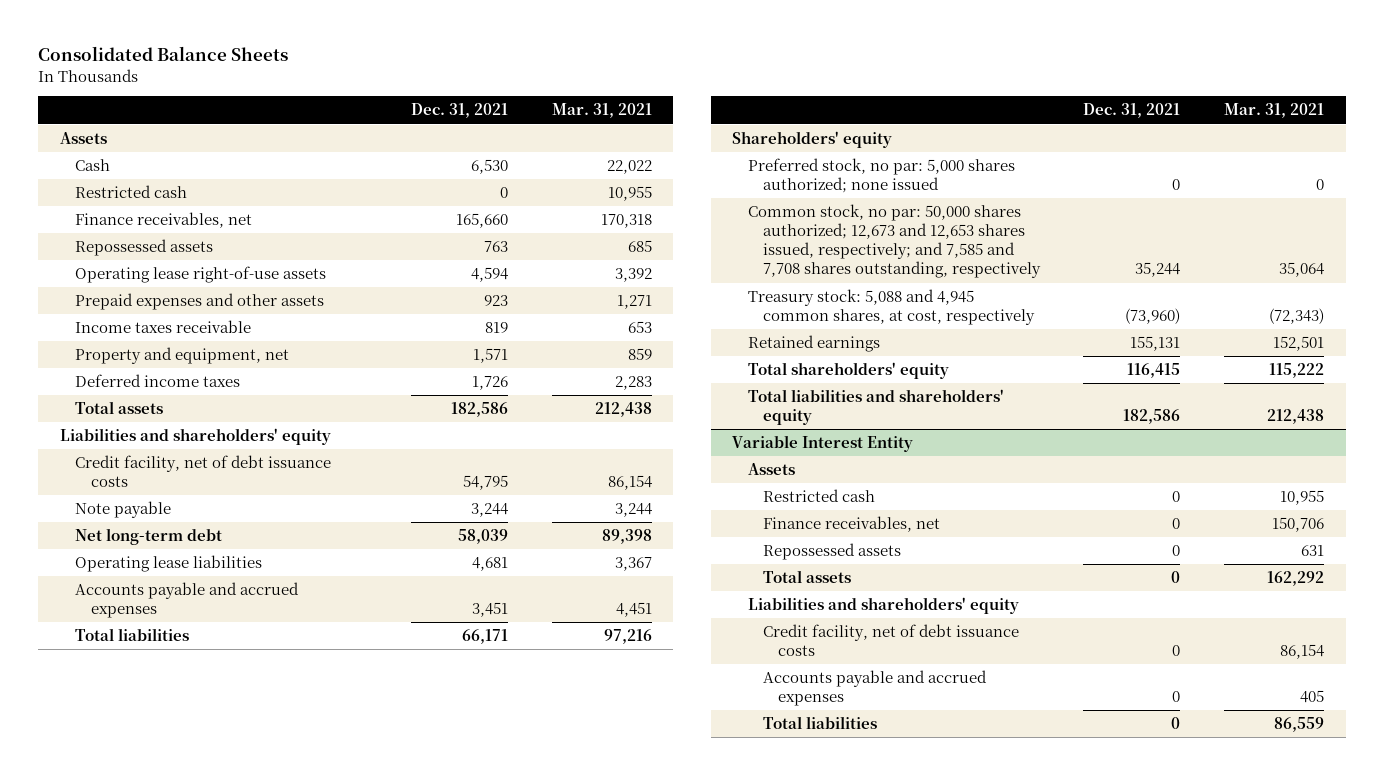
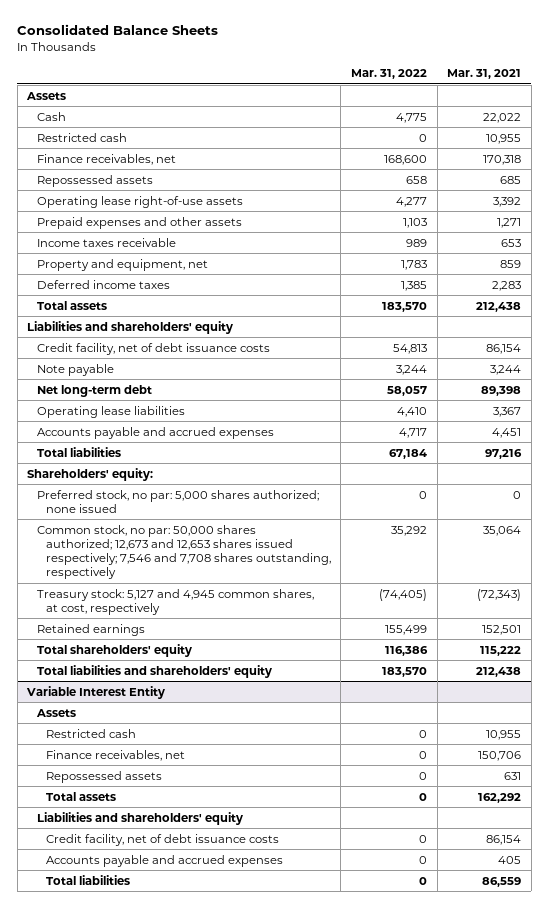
- | Dec. 31, 2021 | Mar. 31, 2021
+ | Mar. 31, 2022 | Mar. 31, 2021
- Shareholders' equity
+ Shareholders' equity:
- Common stock, no par: 50,000 shares authorized; 12,673 and 12,653 shares issued, respectively; and 7,585 and 7,708 shares outstanding, respectively | 35,244 | 35,064
- Treasury stock: 5,088 and 4,945 common shares, at cost, respectively | (73,960) | (72,343)
+ Common stock, no par: 50,000 shares authorized; 12,673 and 12,653 shares issued respectively; 7,546 and 7,708 shares outstanding, respectively | 35,292 | 35,064
+ Treasury stock: 5,127 and 4,945 common shares, at cost, respectively | (74,405) | (72,343)

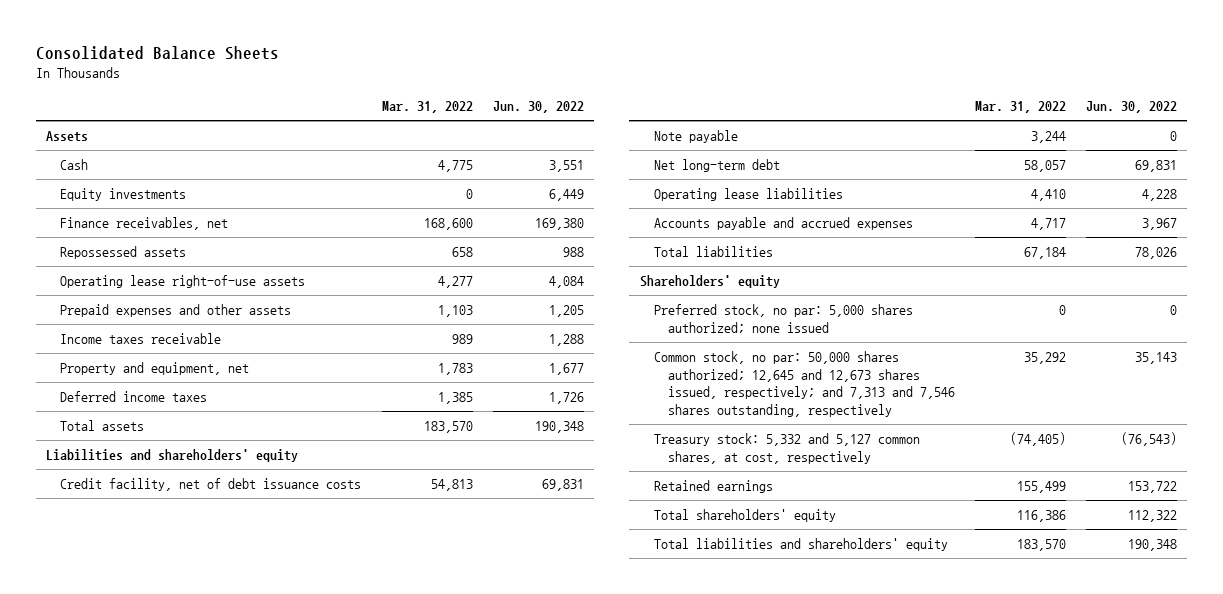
- | Mar. 31, 2022 | Mar. 31, 2021
+ | Mar. 31, 2022 | Jun. 30, 2022
- Restricted cash | 0 | 10,955
+ Equity investments | 0 | 6,449
- Shareholders' equity:
+ Shareholders' equity
- Common stock, no par: 50,000 shares authorized; 12,673 and 12,653 shares issued respectively; 7,546 and 7,708 shares outstanding, respectively | 35,292 | 35,064
- Treasury stock: 5,127 and 4,945 common shares, at cost, respectively | (74,405) | (72,343)
+ Common stock, no par: 50,000 shares authorized; 12,645 and 12,673 shares issued, respectively; and 7,313 and 7,546 shares outstanding, respectively | 35,292 | 35,143
+ Treasury stock: 5,332 and 5,127 common shares, at cost, respectively | (74,405) | (76,543)
- Variable Interest Entity
- Assets
- Restricted cash | 0 | 10,955
- Finance receivables, net | 0 | 150,706
- Repossessed assets | 0 | 631
- Total assets | 0 | 162,292
- Liabilities and shareholders' equity
- Credit facility, net of debt issuance costs | 0 | 86,154
- Accounts payable and accrued expenses | 0 | 405
- Total liabilities | 0 | 86,559

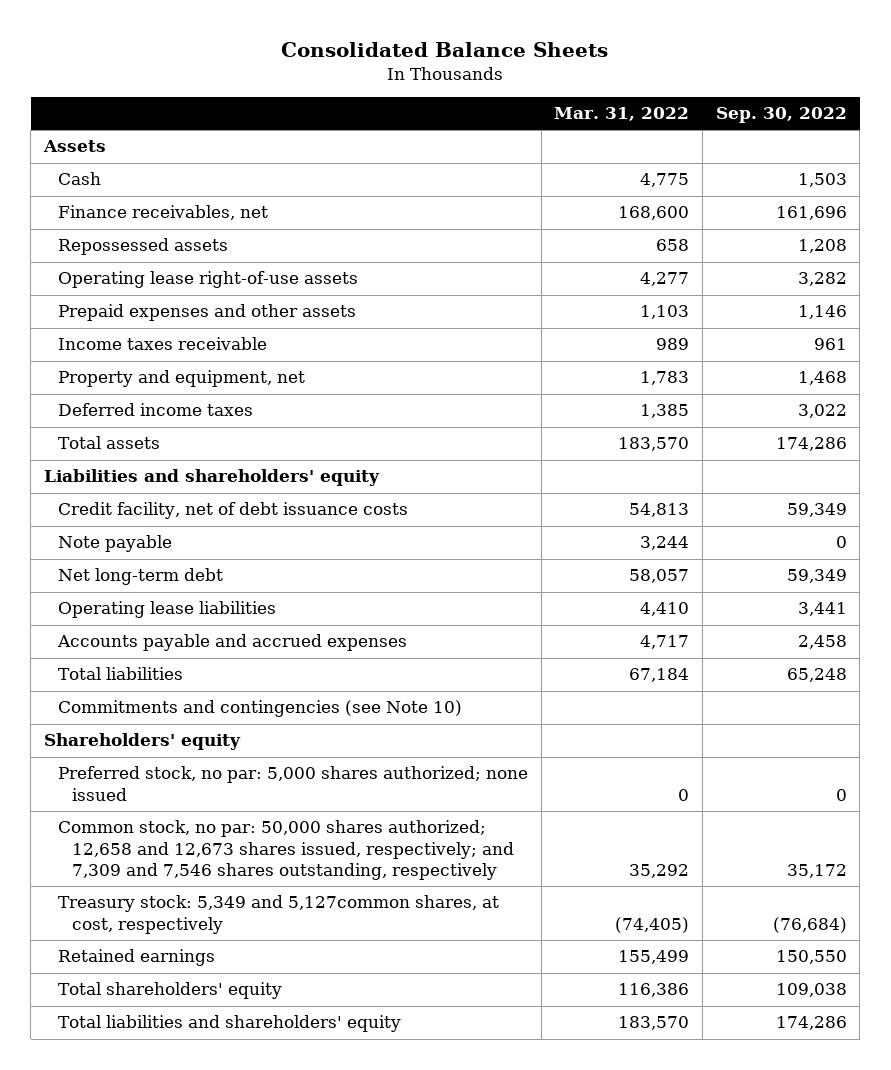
- | Mar. 31, 2022 | Jun. 30, 2022
+ | Mar. 31, 2022 | Sep. 30, 2022
- Equity investments | 0 | 6,449
+ Commitments and contingencies (see Note 10)
- Common stock, no par: 50,000 shares authorized; 12,645 and 12,673 shares issued, respectively; and 7,313 and 7,546 shares outstanding, respectively | 35,292 | 35,143
- Treasury stock: 5,332 and 5,127 common shares, at cost, respectively | (74,405) | (76,543)
+ Common stock, no par: 50,000 shares authorized; 12,658 and 12,673 shares issued, respectively; and 7,309 and 7,546 shares outstanding, respectively | 35,292 | 35,172
+ Treasury stock: 5,349 and 5,127common shares, at cost, respectively | (74,405) | (76,684)

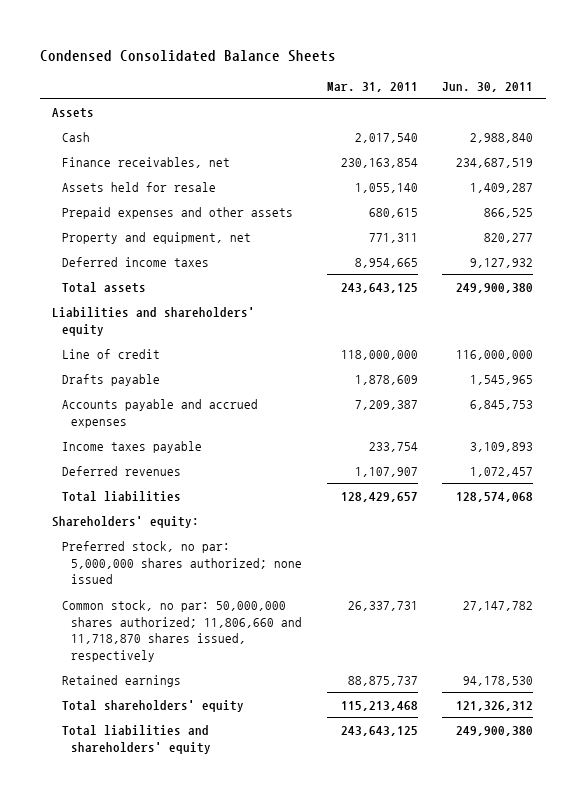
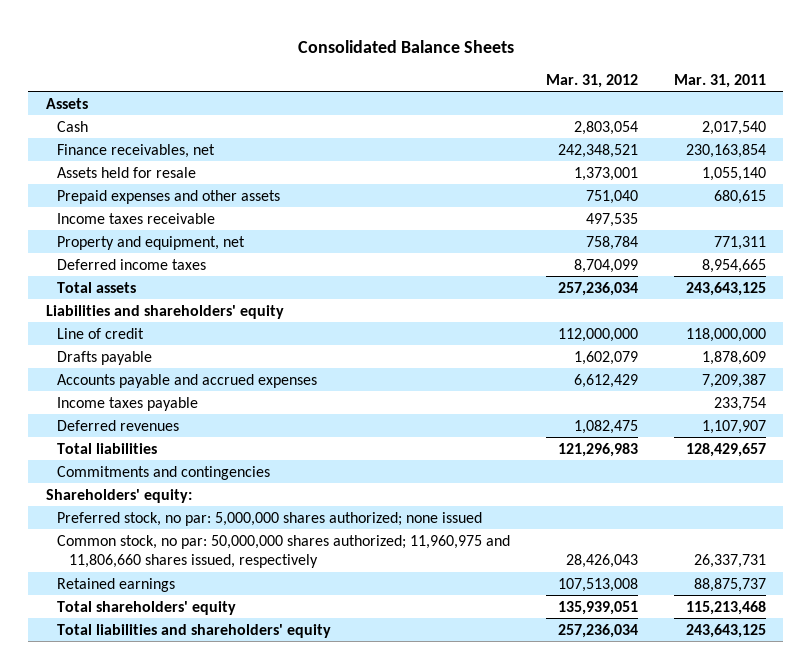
- Condensed Consolidated Balance Sheets
+ Consolidated Balance Sheets
- | Mar. 31, 2011 | Jun. 30, 2011
+ | Mar. 31, 2012 | Mar. 31, 2011
+ Income taxes receivable | 497,535 |
+ Commitments and contingencies
- Common stock, no par: 50,000,000 shares authorized; 11,806,660 and 11,718,870 shares issued, respectively | 26,337,731 | 27,147,782
+ Common stock, no par: 50,000,000 shares authorized; 11,960,975 and 11,806,660 shares issued, respectively | 28,426,043 | 26,337,731

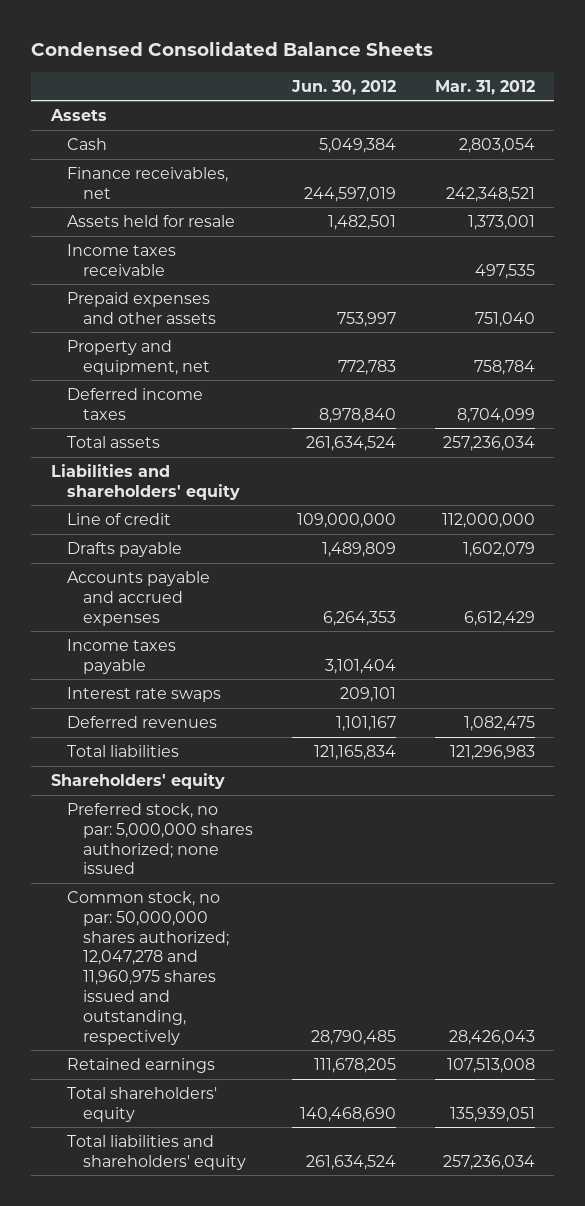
- Consolidated Balance Sheets
+ Condensed Consolidated Balance Sheets
- | Mar. 31, 2012 | Mar. 31, 2011
+ | Jun. 30, 2012 | Mar. 31, 2012
moved down: Prepaid expenses and other assets | 753,997 | 751,040
+ Interest rate swaps | 209,101 |
- Commitments and contingencies
- Shareholders' equity:
+ Shareholders' equity
- Common stock, no par: 50,000,000 shares authorized; 11,960,975 and 11,806,660 shares issued, respectively | 28,426,043 | 26,337,731
+ Common stock, no par: 50,000,000 shares authorized; 12,047,278 and 11,960,975 shares issued and outstanding, respectively | 28,790,485 | 28,426,043

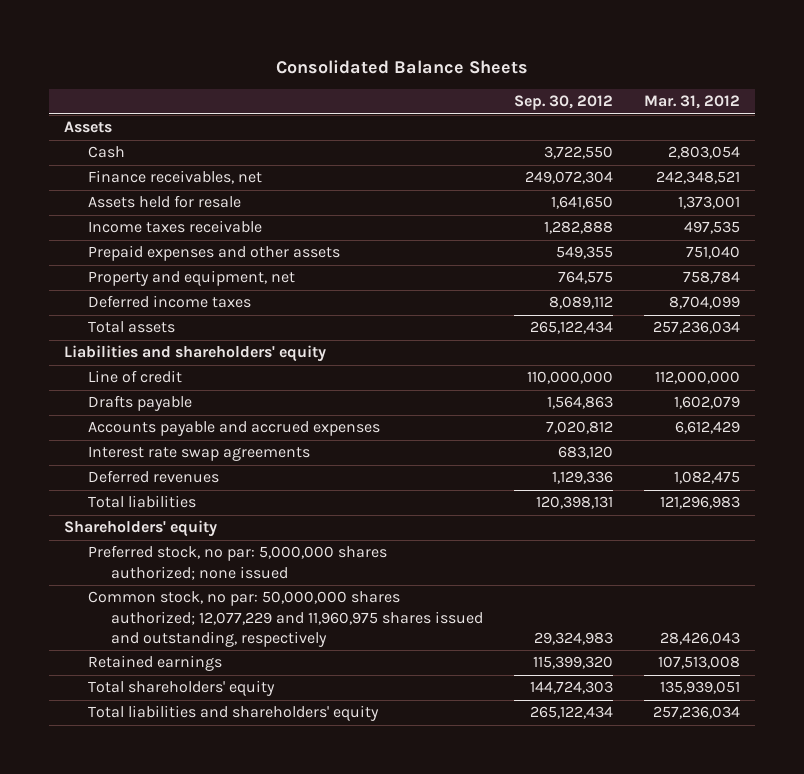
- Condensed Consolidated Balance Sheets
+ Consolidated Balance Sheets
- | Jun. 30, 2012 | Mar. 31, 2012
+ | Sep. 30, 2012 | Mar. 31, 2012
- Income taxes payable | 3,101,404 |
- Interest rate swaps | 209,101 |
+ Interest rate swap agreements | 683,120 |
- Common stock, no par: 50,000,000 shares authorized; 12,047,278 and 11,960,975 shares issued and outstanding, respectively | 28,790,485 | 28,426,043
+ Common stock, no par: 50,000,000 shares authorized; 12,077,229 and 11,960,975 shares issued and outstanding, respectively | 29,324,983 | 28,426,043

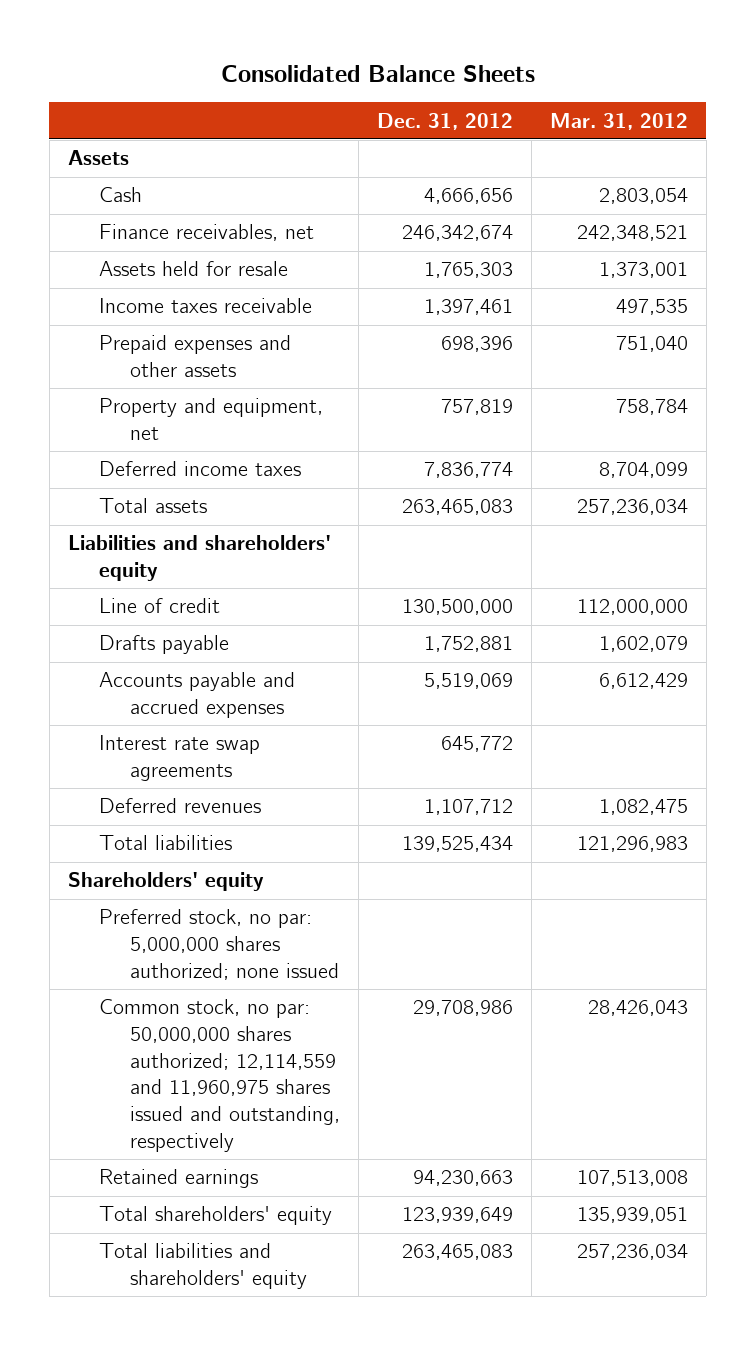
- | Sep. 30, 2012 | Mar. 31, 2012
+ | Dec. 31, 2012 | Mar. 31, 2012
- Common stock, no par: 50,000,000 shares authorized; 12,077,229 and 11,960,975 shares issued and outstanding, respectively | 29,324,983 | 28,426,043
+ Common stock, no par: 50,000,000 shares authorized; 12,114,559 and 11,960,975 shares issued and outstanding, respectively | 29,708,986 | 28,426,043

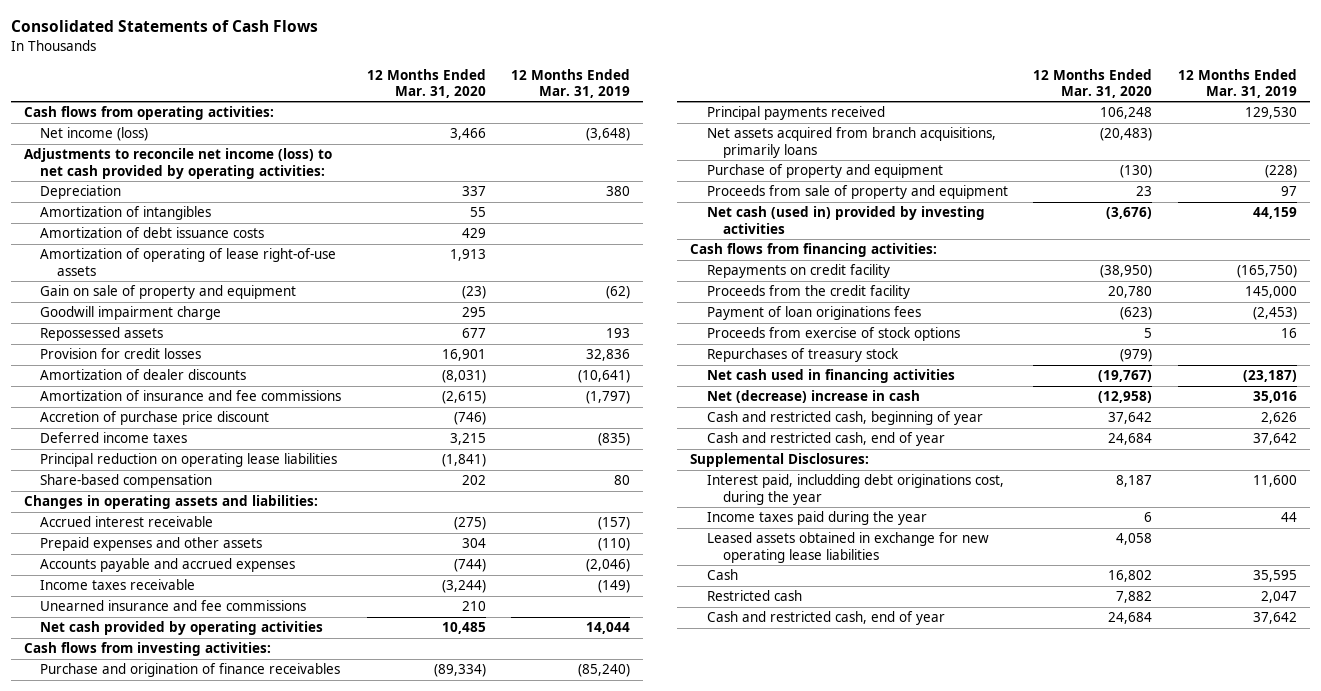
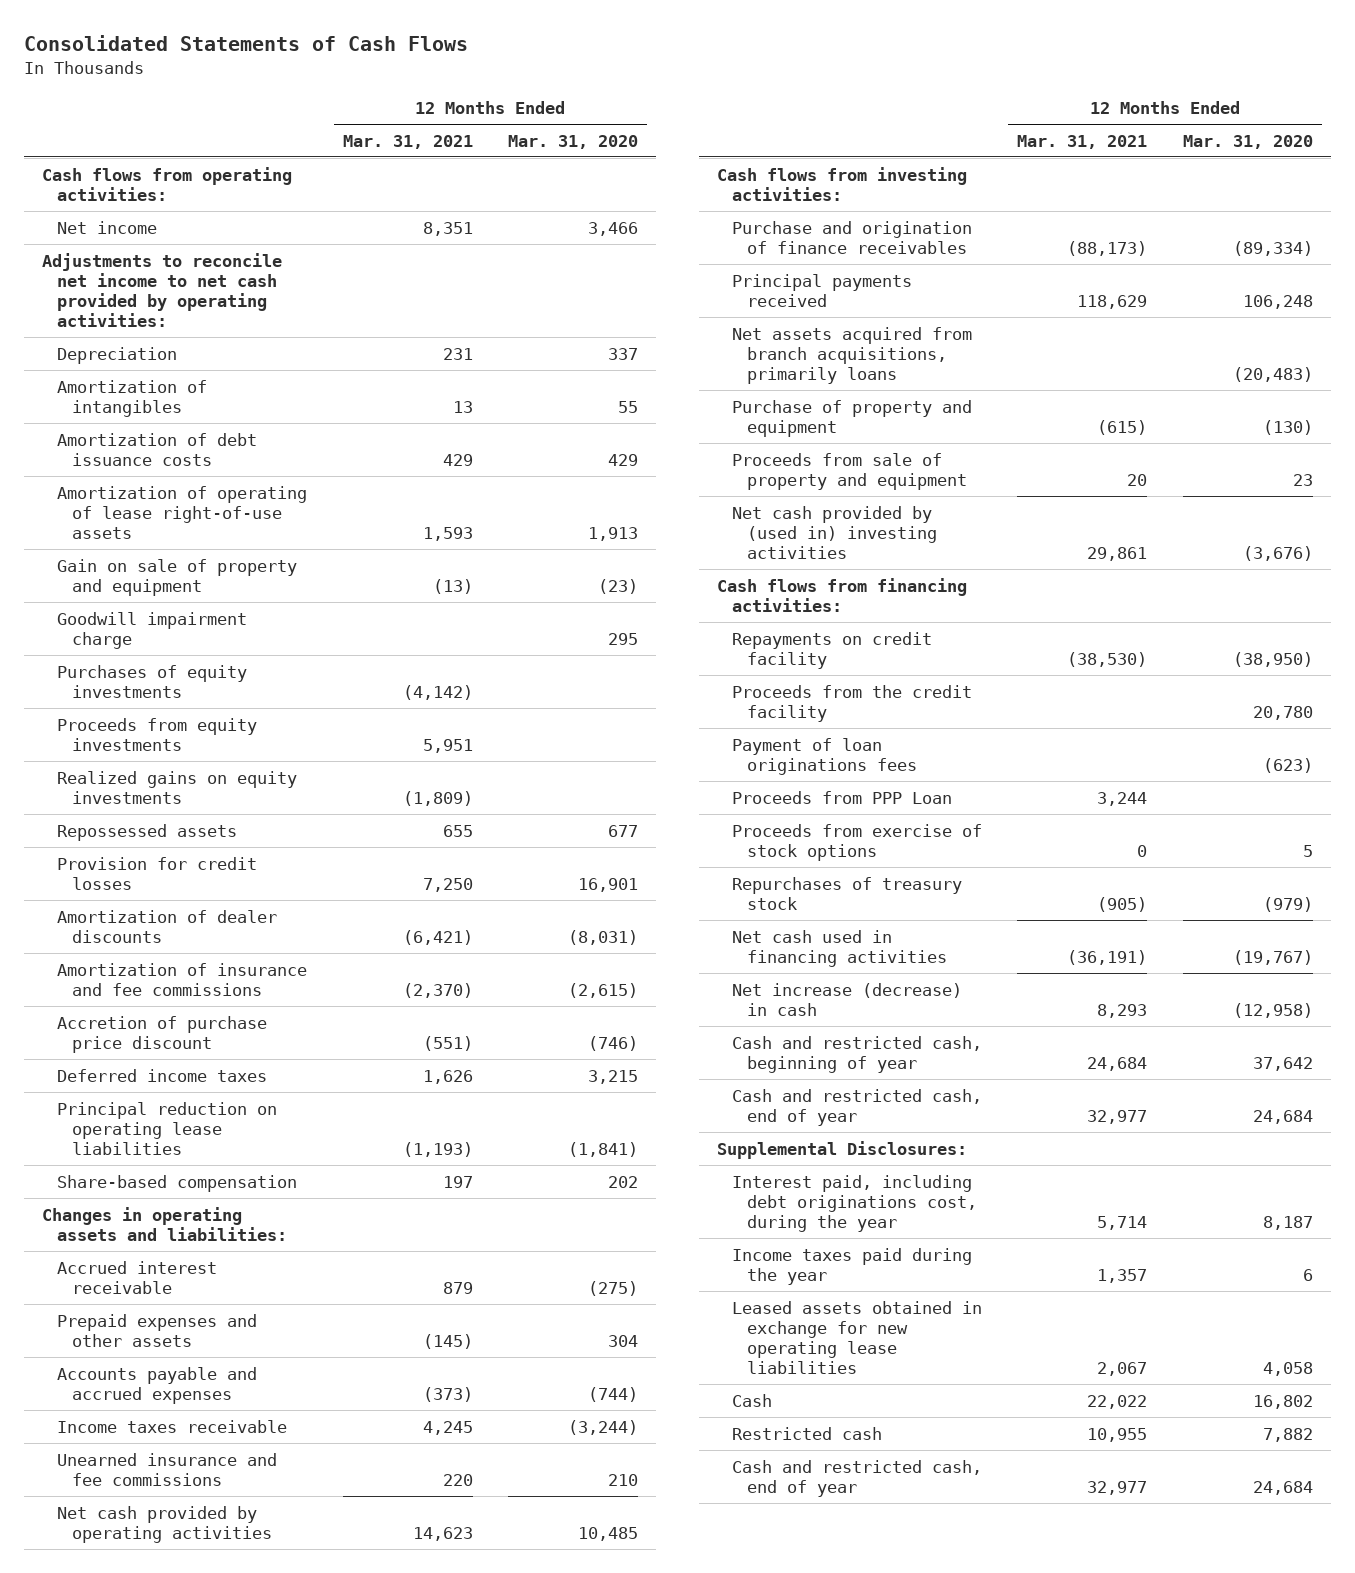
- | 12 Months Ended Mar. 31, 2020 | 12 Months Ended Mar. 31, 2019
+ | 12 Months Ended Mar. 31, 2021 | 12 Months Ended Mar. 31, 2020
- Net income (loss) | 3,466 | (3,648)
- Adjustments to reconcile net income (loss) to net cash provided by operating activities:
+ Net income | 8,351 | 3,466
+ Adjustments to reconcile net income to net cash provided by operating activities:
+ Purchases of equity investments | (4,142) |
+ Proceeds from equity investments | 5,951 |
+ Realized gains on equity investments | (1,809) |
- Net cash (used in) provided by investing activities | (3,676) | 44,159
+ Net cash provided by (used in) investing activities | 29,861 | (3,676)
+ Proceeds from PPP Loan | 3,244 |
- Net (decrease) increase in cash | (12,958) | 35,016
+ Net increase (decrease) in cash | 8,293 | (12,958)
- Interest paid, includding debt originations cost, during the year | 8,187 | 11,600
+ Interest paid, including debt originations cost, during the year | 5,714 | 8,187

